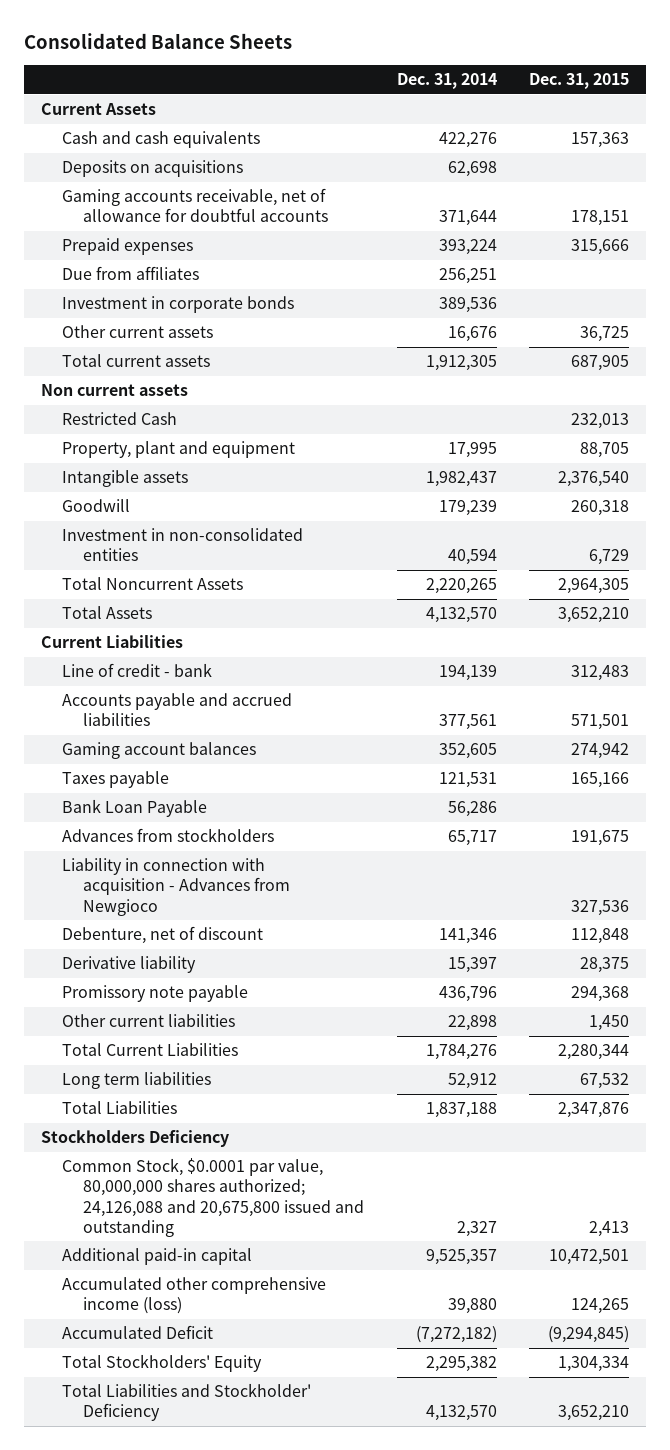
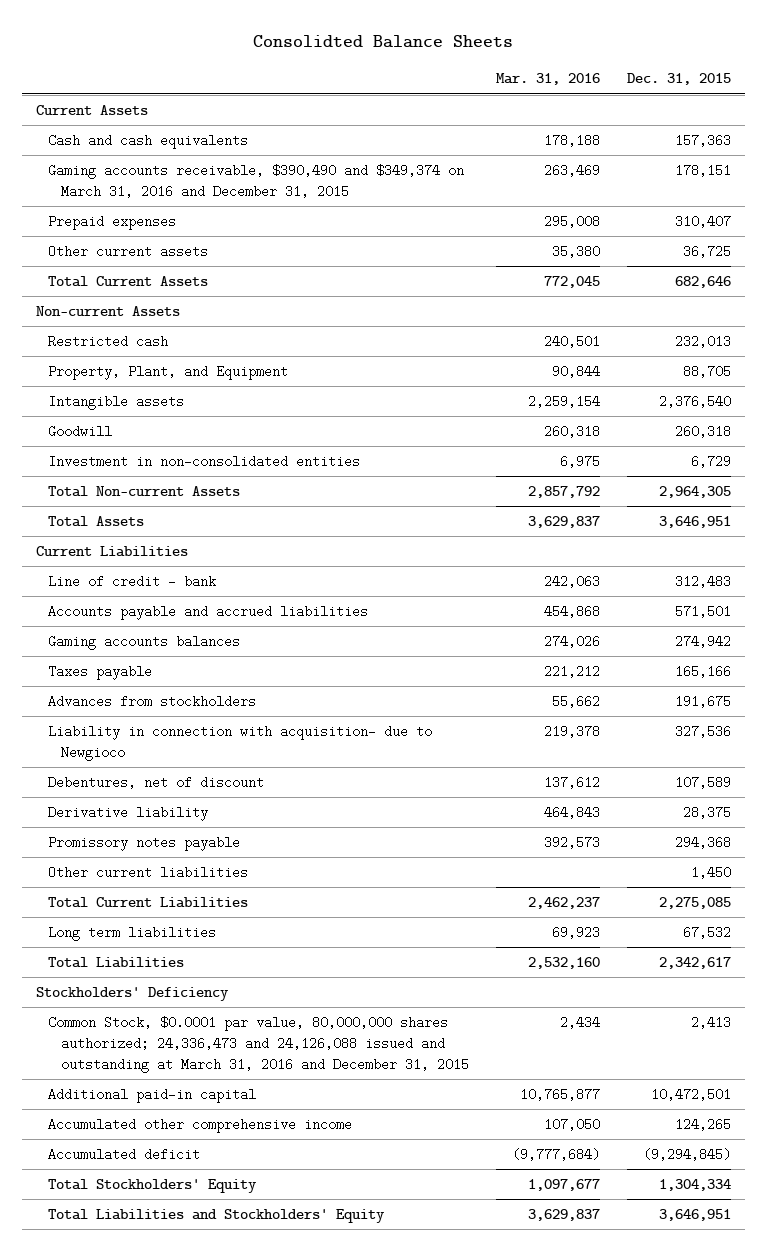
- Consolidated Balance Sheets
+ Consolidted Balance Sheets
- | Dec. 31, 2014 | Dec. 31, 2015
+ | Mar. 31, 2016 | Dec. 31, 2015
- Deposits on acquisitions | 62,698 |
- Gaming accounts receivable, net of allowance for doubtful accounts | 371,644 | 178,151
- Prepaid expenses | 393,224 | 315,666
- Due from affiliates | 256,251 |
- Investment in corporate bonds | 389,536 |
+ Gaming accounts receivable, $390,490 and $349,374 on March 31, 2016 and December 31, 2015 | 263,469 | 178,151
+ Prepaid expenses | 295,008 | 310,407
- Total current assets | 1,912,305 | 687,905
- Non current assets
- Restricted Cash | | 232,013
- Property, plant and equipment | 17,995 | 88,705
+ Total Current Assets | 772,045 | 682,646
+ Non-current Assets
+ Restricted cash | 240,501 | 232,013
+ Property, Plant, and Equipment | 90,844 | 88,705
- Total Noncurrent Assets | 2,220,265 | 2,964,305
- Total Assets | 4,132,570 | 3,652,210
+ Total Non-current Assets | 2,857,792 | 2,964,305
+ Total Assets | 3,629,837 | 3,646,951
- Gaming account balances | 352,605 | 274,942
+ Gaming accounts balances | 274,026 | 274,942
- Bank Loan Payable | 56,286 |
- Liability in connection with acquisition - Advances from Newgioco | | 327,536
- Debenture, net of discount | 141,346 | 112,848
+ Liability in connection with acquisition- due to Newgioco | 219,378 | 327,536
+ Debentures, net of discount | 137,612 | 107,589
- Promissory note payable | 436,796 | 294,368
+ Promissory notes payable | 392,573 | 294,368
- Total Current Liabilities | 1,784,276 | 2,280,344
+ Total Current Liabilities | 2,462,237 | 2,275,085
- Total Liabilities | 1,837,188 | 2,347,876
- Stockholders Deficiency
- Common Stock, $0.0001 par value, 80,000,000 shares authorized; 24,126,088 and 20,675,800 issued and outstanding | 2,327 | 2,413
+ Total Liabilities | 2,532,160 | 2,342,617
+ Stockholders' Deficiency
+ Common Stock, $0.0001 par value, 80,000,000 shares authorized; 24,336,473 and 24,126,088 issued and outstanding at March 31, 2016 and December 31, 2015 | 2,434 | 2,413
- Accumulated other comprehensive income (loss) | 39,880 | 124,265
- Accumulated Deficit | (7,272,182) | (9,294,845)
+ Accumulated other comprehensive income | 107,050 | 124,265
+ Accumulated deficit | (9,777,684) | (9,294,845)
- Total Liabilities and Stockholder' Deficiency | 4,132,570 | 3,652,210
+ Total Liabilities and Stockholders' Equity | 3,629,837 | 3,646,951

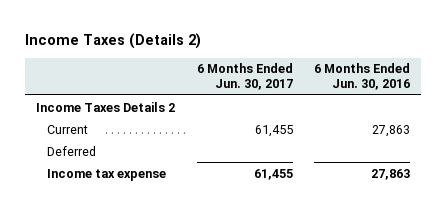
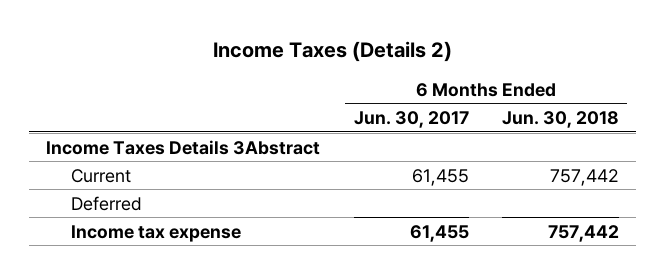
- | 6 Months Ended Jun. 30, 2017 | 6 Months Ended Jun. 30, 2016
+ | 6 Months Ended Jun. 30, 2017 | 6 Months Ended Jun. 30, 2018
- Income Taxes Details 2
+ Income Taxes Details 3Abstract

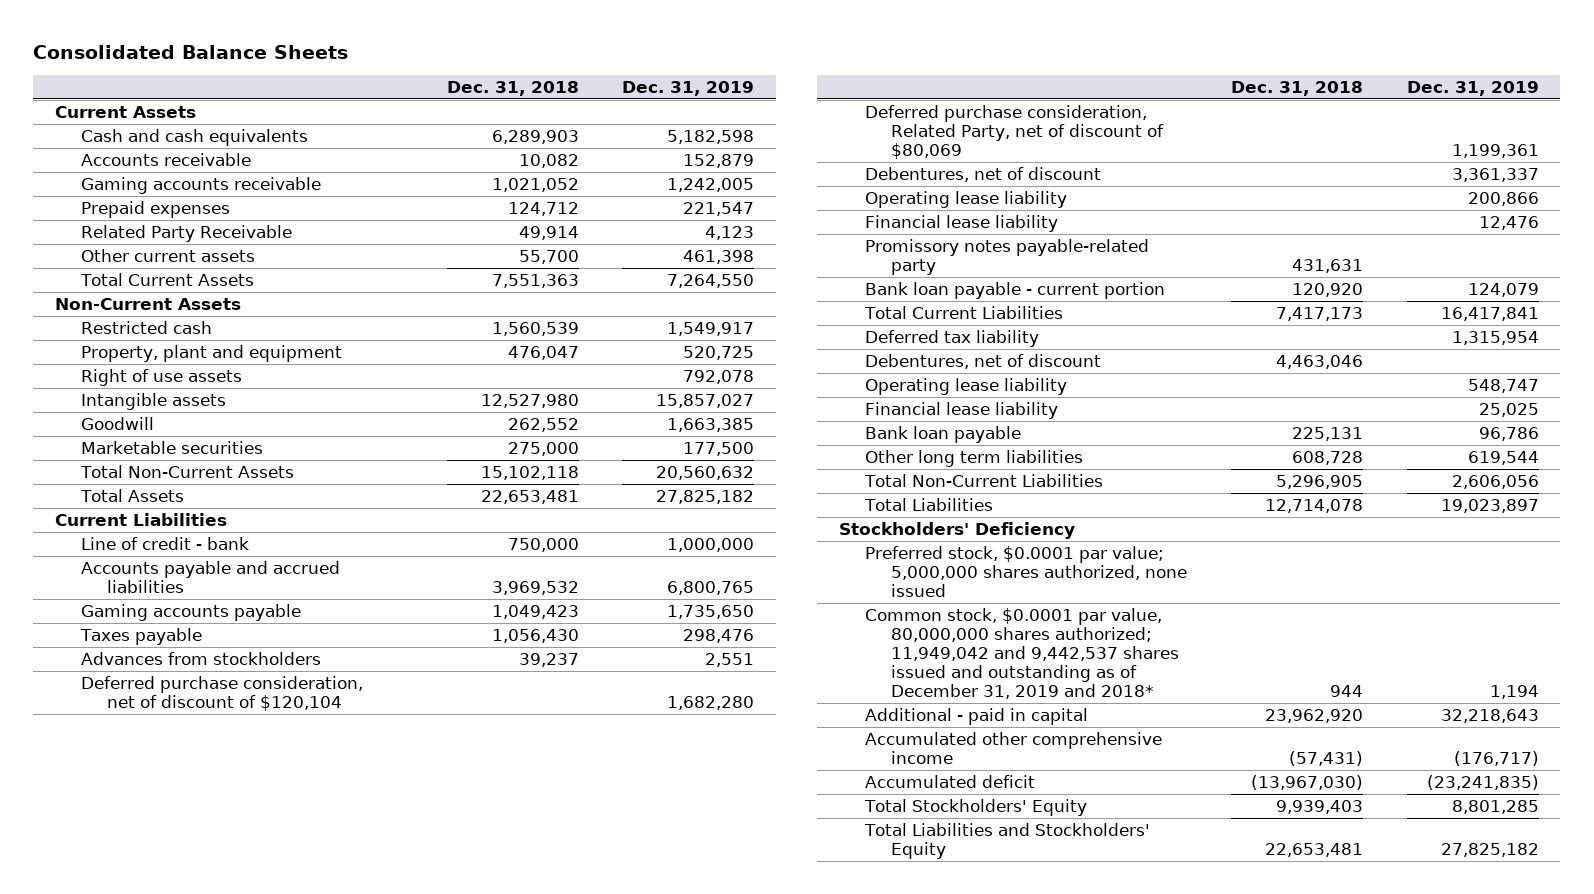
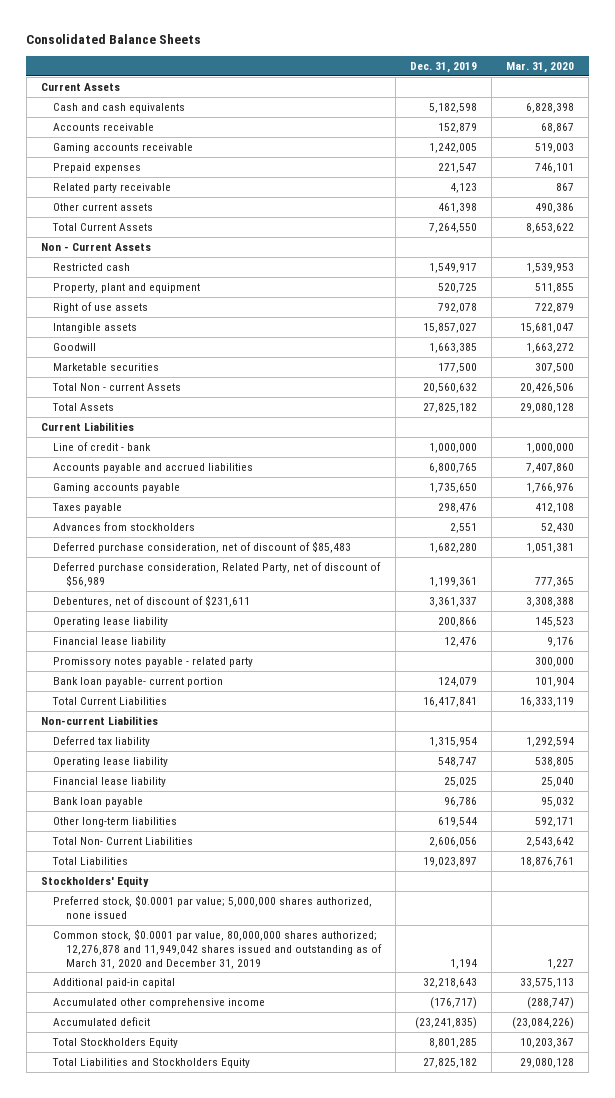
- | Dec. 31, 2018 | Dec. 31, 2019
+ | Dec. 31, 2019 | Mar. 31, 2020
- Related Party Receivable | 49,914 | 4,123
+ Related party receivable | 4,123 | 867
- Non-Current Assets
+ Non - Current Assets
- Total Non-Current Assets | 15,102,118 | 20,560,632
+ Total Non - current Assets | 20,560,632 | 20,426,506
- Deferred purchase consideration, net of discount of $120,104 | | 1,682,280
- Deferred purchase consideration, Related Party, net of discount of $80,069 | | 1,199,361
- Debentures, net of discount | | 3,361,337
+ Deferred purchase consideration, net of discount of $85,483 | 1,682,280 | 1,051,381
+ Deferred purchase consideration, Related Party, net of discount of $56,989 | 1,199,361 | 777,365
+ Debentures, net of discount of $231,611 | 3,361,337 | 3,308,388
- Promissory notes payable-related party | 431,631 |
- Bank loan payable - current portion | 120,920 | 124,079
+ Promissory notes payable - related party | | 300,000
+ Bank loan payable- current portion | 124,079 | 101,904
+ Non-current Liabilities
- Debentures, net of discount | 4,463,046 |
- Other long term liabilities | 608,728 | 619,544
- Total Non-Current Liabilities | 5,296,905 | 2,606,056
+ Other long-term liabilities | 619,544 | 592,171
+ Total Non- Current Liabilities | 2,606,056 | 2,543,642
- Stockholders' Deficiency
+ Stockholders' Equity
- Common stock, $0.0001 par value, 80,000,000 shares authorized; 11,949,042 and 9,442,537 shares issued and outstanding as of December 31, 2019 and 2018* | 944 | 1,194
- Additional - paid in capital | 23,962,920 | 32,218,643
+ Common stock, $0.0001 par value, 80,000,000 shares authorized; 12,276,878 and 11,949,042 shares issued and outstanding as of March 31, 2020 and December 31, 2019 | 1,194 | 1,227
+ Additional paid-in capital | 32,218,643 | 33,575,113
- Total Stockholders' Equity | 9,939,403 | 8,801,285
- Total Liabilities and Stockholders' Equity | 22,653,481 | 27,825,182
+ Total Stockholders Equity | 8,801,285 | 10,203,367
+ Total Liabilities and Stockholders Equity | 27,825,182 | 29,080,128

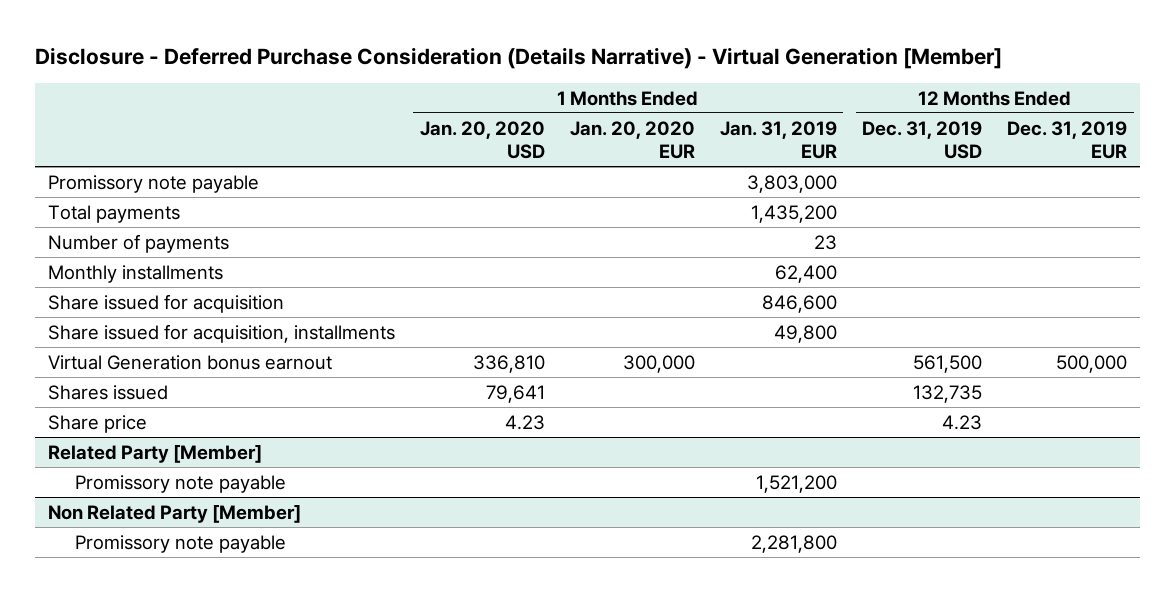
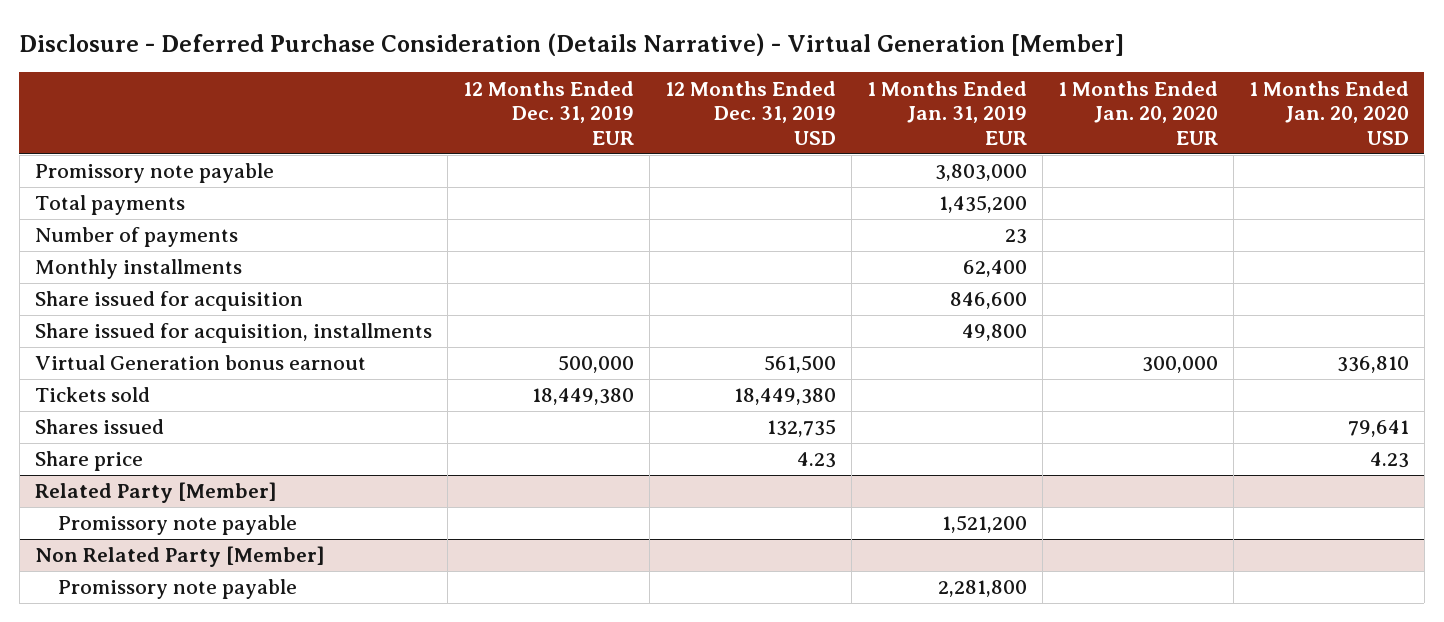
- | 1 Months Ended Jan. 20, 2020 USD | 1 Months Ended Jan. 20, 2020 EUR | 1 Months Ended Jan. 31, 2019 EUR | 12 Months Ended Dec. 31, 2019 USD | 12 Months Ended Dec. 31, 2019 EUR
+ | 12 Months Ended Dec. 31, 2019 EUR | 12 Months Ended Dec. 31, 2019 USD | 1 Months Ended Jan. 31, 2019 EUR | 1 Months Ended Jan. 20, 2020 EUR | 1 Months Ended Jan. 20, 2020 USD
+ Tickets sold | 18,449,380 | 18,449,380 | | |

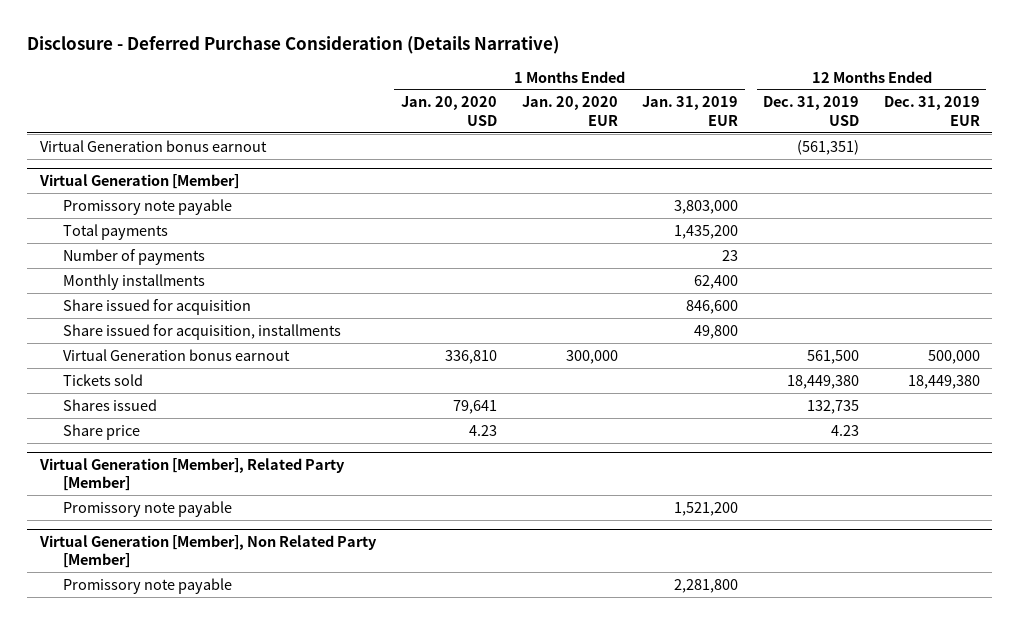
- Disclosure - Deferred Purchase Consideration (Details Narrative) - Virtual Generation [Member]
+ Disclosure - Deferred Purchase Consideration (Details Narrative)
- | 12 Months Ended Dec. 31, 2019 EUR | 12 Months Ended Dec. 31, 2019 USD | 1 Months Ended Jan. 31, 2019 EUR | 1 Months Ended Jan. 20, 2020 EUR | 1 Months Ended Jan. 20, 2020 USD
+ | 1 Months Ended Jan. 20, 2020 USD | 1 Months Ended Jan. 20, 2020 EUR | 1 Months Ended Jan. 31, 2019 EUR | 12 Months Ended Dec. 31, 2019 USD | 12 Months Ended Dec. 31, 2019 EUR
+ Virtual Generation bonus earnout | | | | (561,351) |
+ Virtual Generation [Member]
- Related Party [Member]
+ Virtual Generation [Member], Related Party [Member]
- Non Related Party [Member]
+ Virtual Generation [Member], Non Related Party [Member]

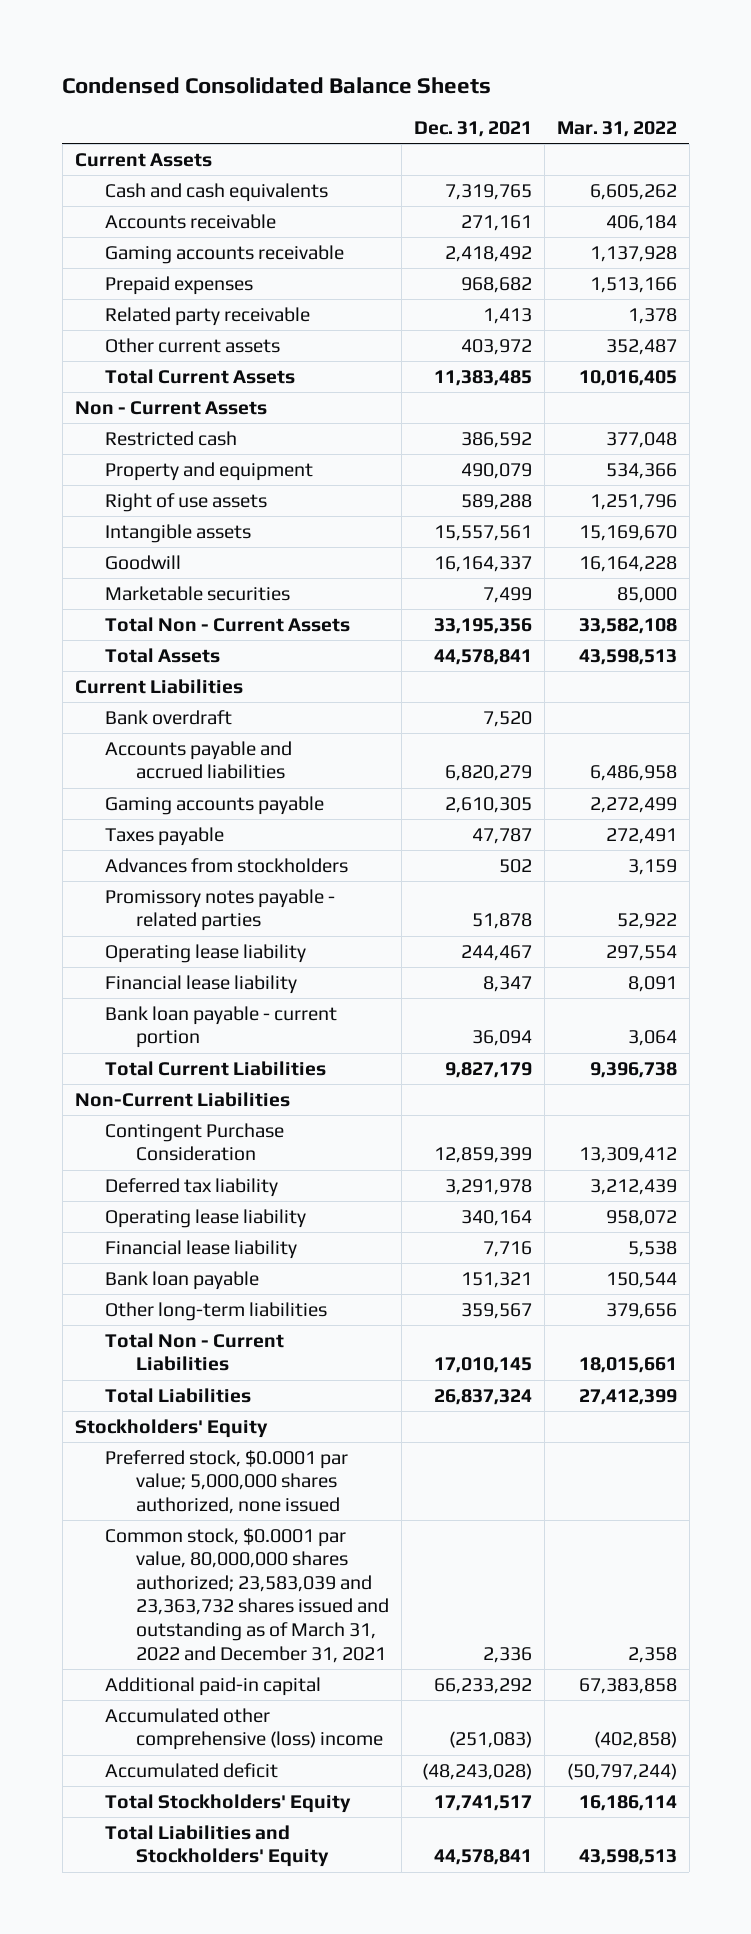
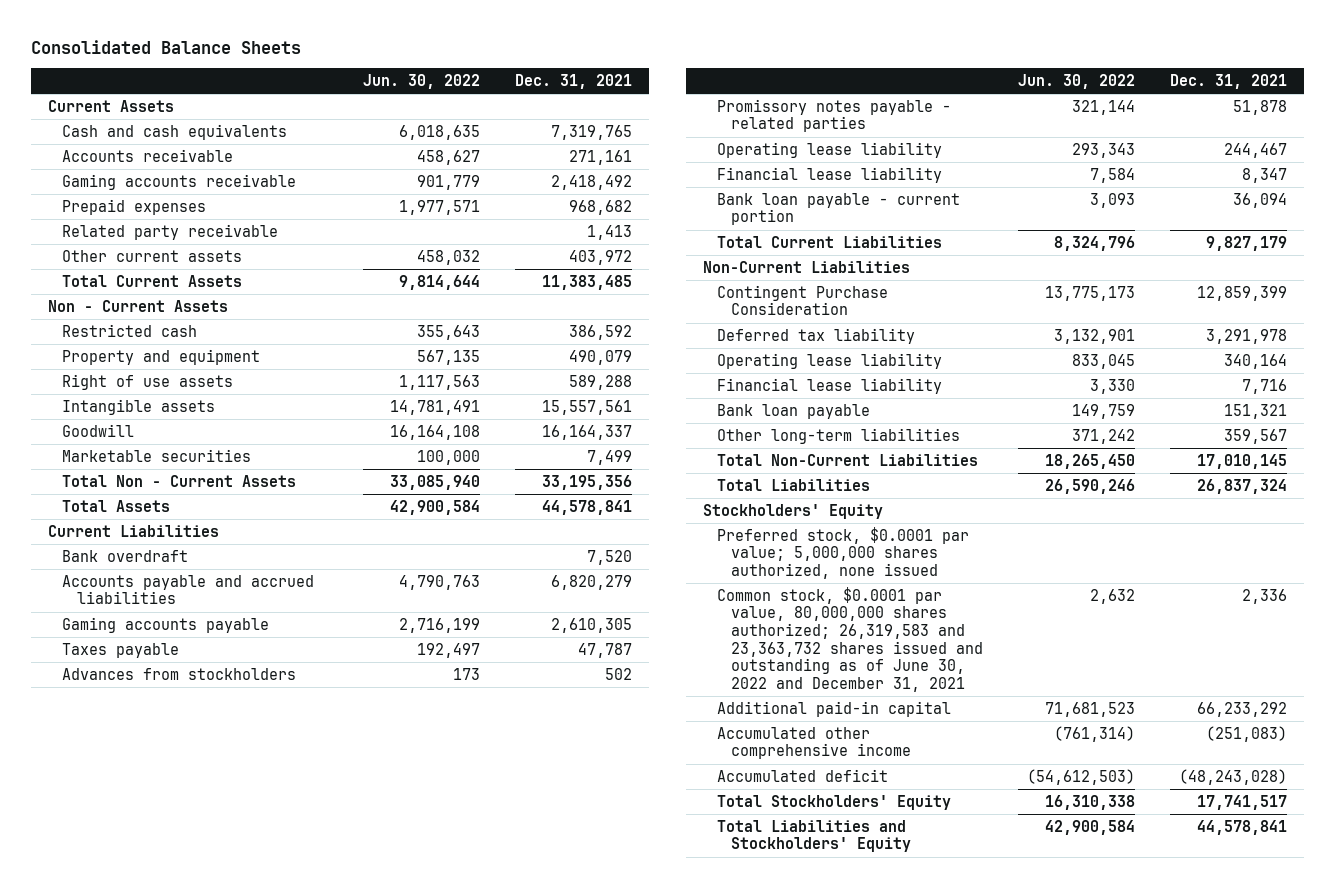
- Condensed Consolidated Balance Sheets
+ Consolidated Balance Sheets
- | Dec. 31, 2021 | Mar. 31, 2022
+ | Jun. 30, 2022 | Dec. 31, 2021
- Total Non - Current Liabilities | 17,010,145 | 18,015,661
+ Total Non-Current Liabilities | 18,265,450 | 17,010,145
- Common stock, $0.0001 par value, 80,000,000 shares authorized; 23,583,039 and 23,363,732 shares issued and outstanding as of March 31, 2022 and December 31, 2021 | 2,336 | 2,358
+ Common stock, $0.0001 par value, 80,000,000 shares authorized; 26,319,583 and 23,363,732 shares issued and outstanding as of June 30, 2022 and December 31, 2021 | 2,632 | 2,336
- Accumulated other comprehensive (loss) income | (251,083) | (402,858)
+ Accumulated other comprehensive income | (761,314) | (251,083)

